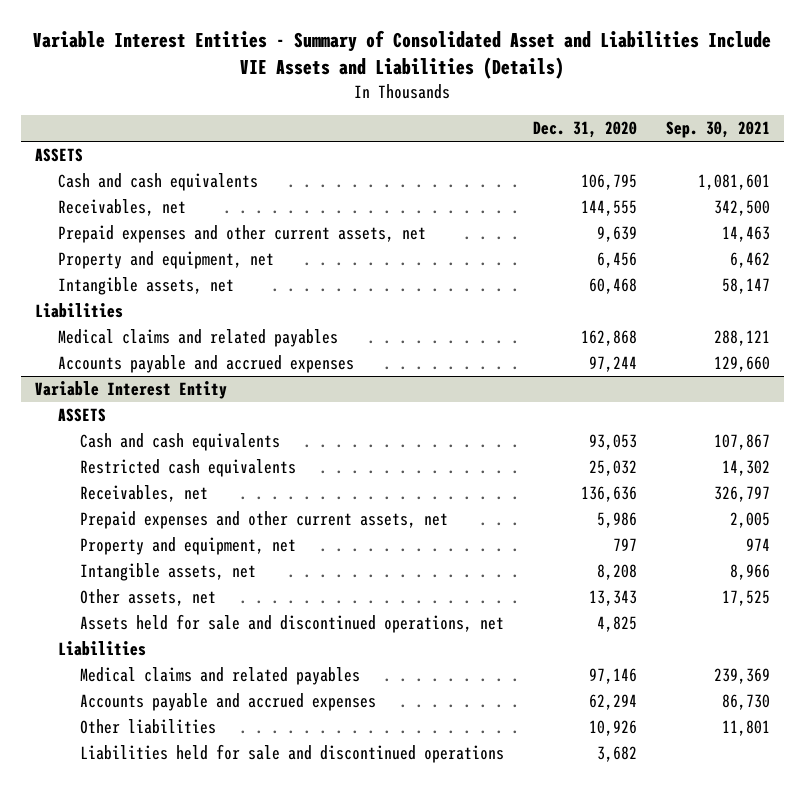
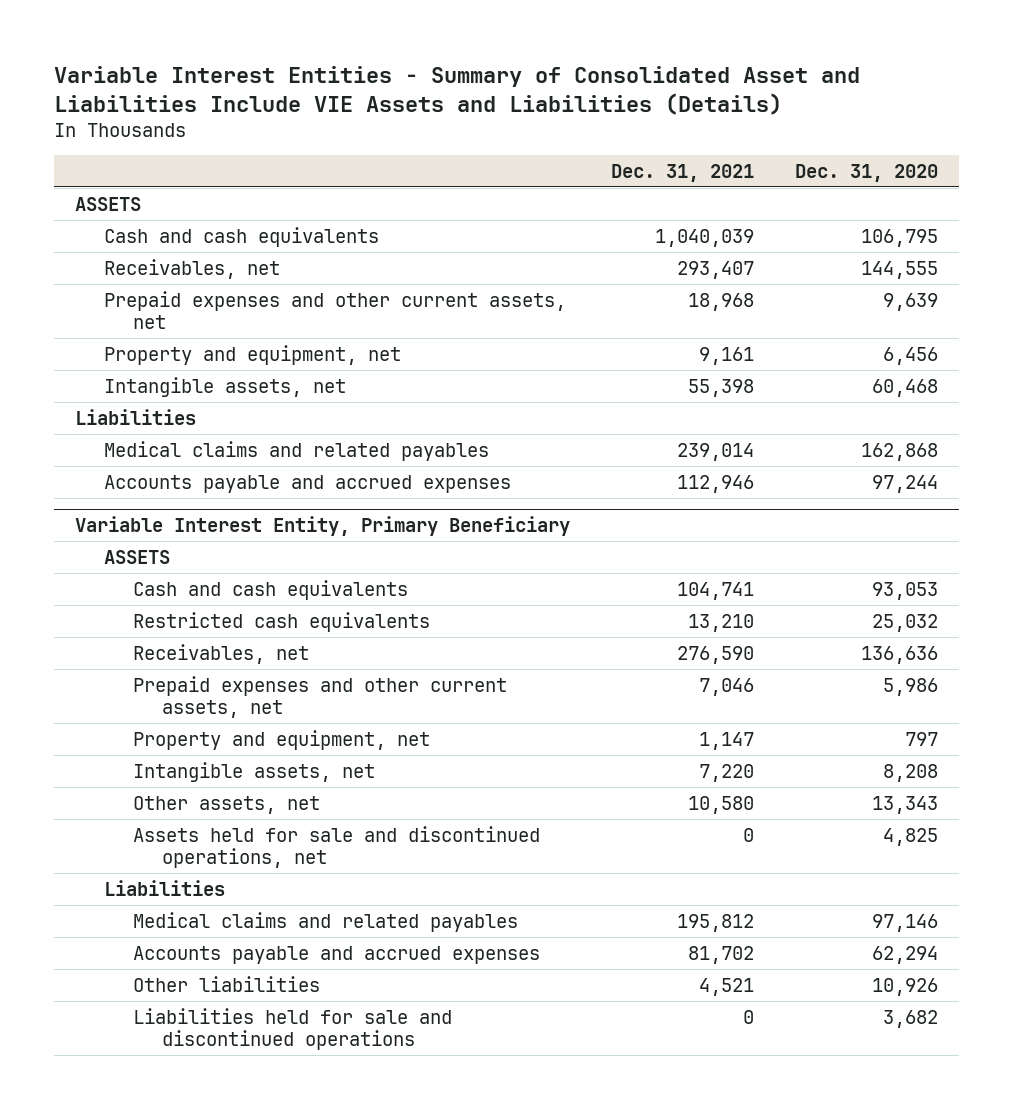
- | Dec. 31, 2020 | Sep. 30, 2021
+ | Dec. 31, 2021 | Dec. 31, 2020
- Variable Interest Entity
+ Variable Interest Entity, Primary Beneficiary

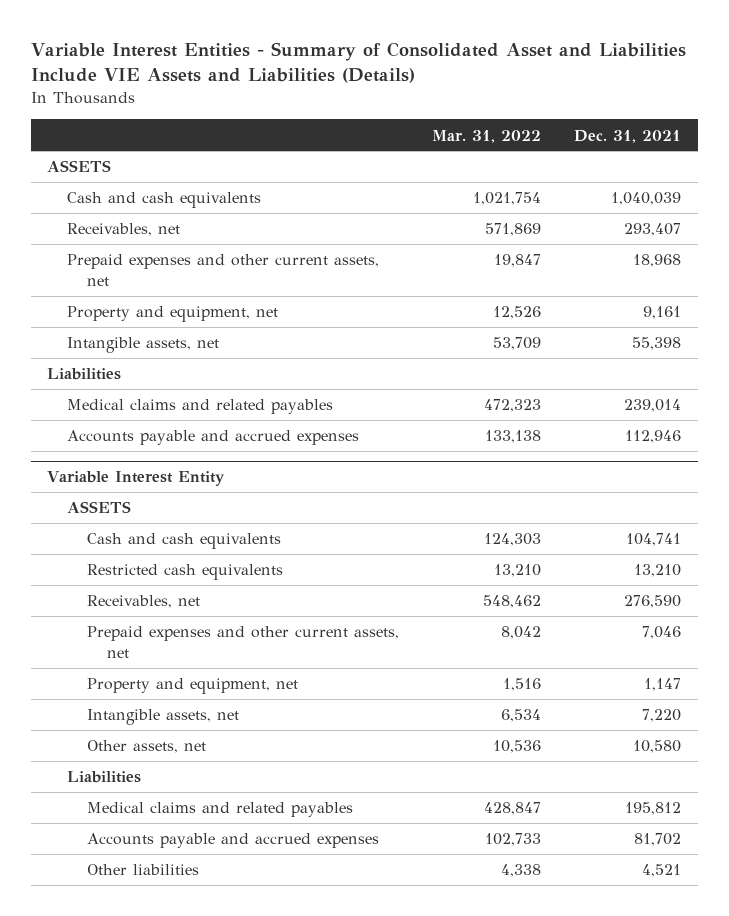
- | Dec. 31, 2021 | Dec. 31, 2020
+ | Mar. 31, 2022 | Dec. 31, 2021
- Variable Interest Entity, Primary Beneficiary
+ Variable Interest Entity
- Assets held for sale and discontinued operations, net | 0 | 4,825
- Liabilities held for sale and discontinued operations | 0 | 3,682

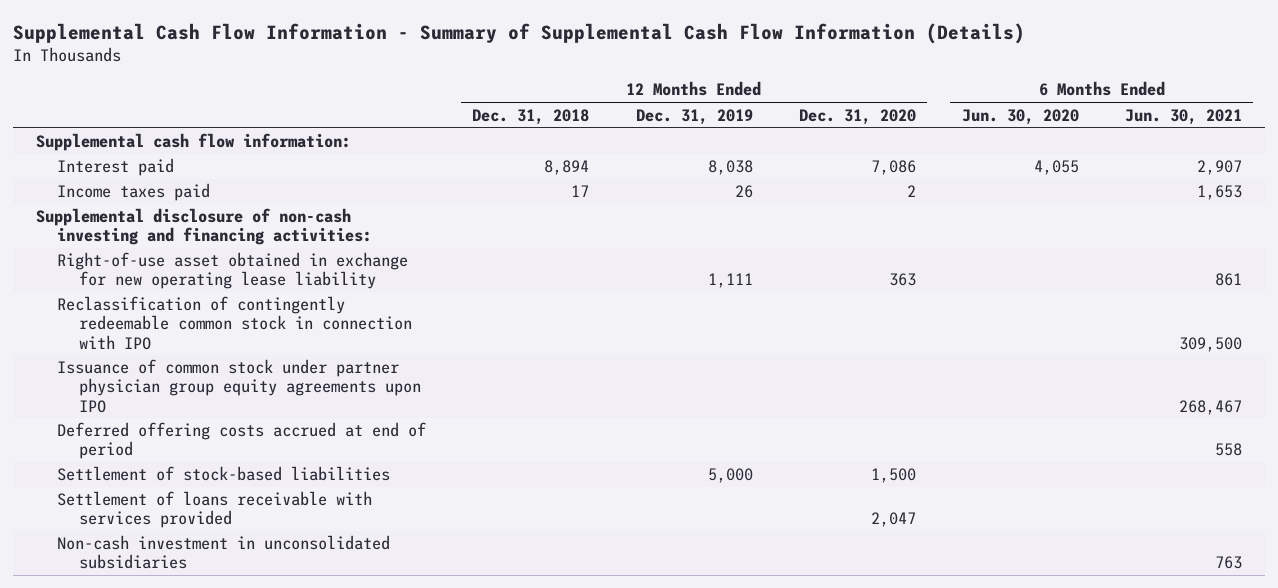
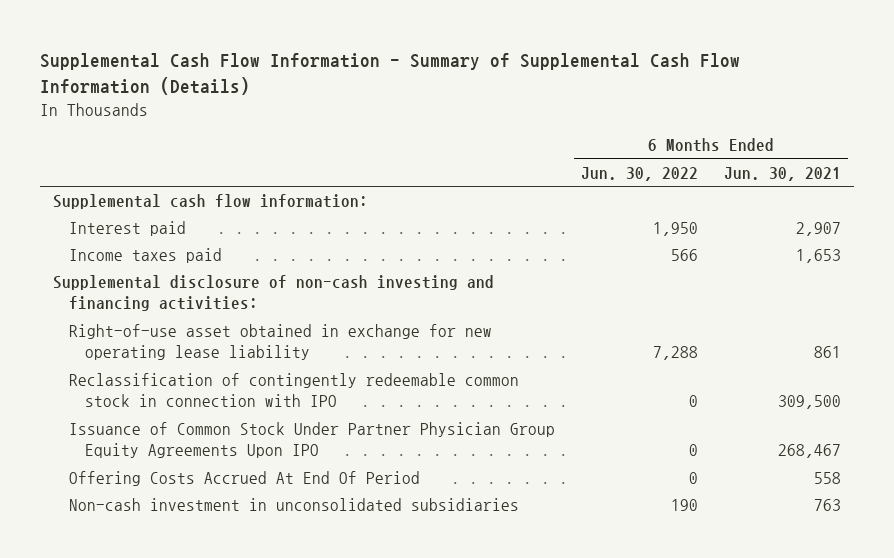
- | 12 Months Ended Dec. 31, 2018 | 12 Months Ended Dec. 31, 2019 | 12 Months Ended Dec. 31, 2020 | 6 Months Ended Jun. 30, 2020 | 6 Months Ended Jun. 30, 2021
+ | 6 Months Ended Jun. 30, 2022 | 6 Months Ended Jun. 30, 2021
- Issuance of common stock under partner physician group equity agreements upon IPO | | | | | 268,467
- Deferred offering costs accrued at end of period | | | | | 558
- Settlement of stock-based liabilities | | 5,000 | 1,500 | |
- Settlement of loans receivable with services provided | | | 2,047 | |
+ Issuance of Common Stock Under Partner Physician Group Equity Agreements Upon IPO | 0 | 268,467
+ Offering Costs Accrued At End Of Period | 0 | 558

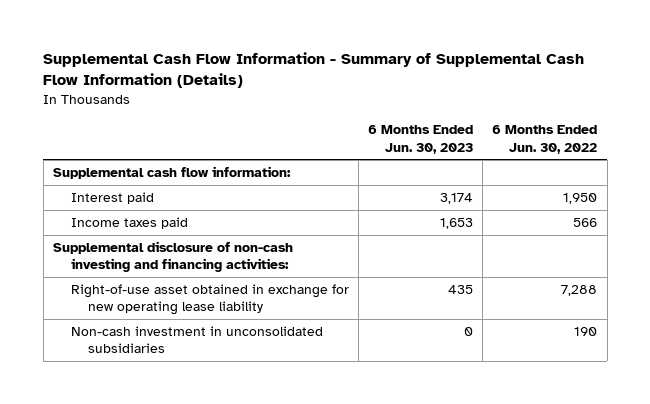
- | 6 Months Ended Jun. 30, 2022 | 6 Months Ended Jun. 30, 2021
+ | 6 Months Ended Jun. 30, 2023 | 6 Months Ended Jun. 30, 2022
- Reclassification of contingently redeemable common stock in connection with IPO | 0 | 309,500
- Issuance of Common Stock Under Partner Physician Group Equity Agreements Upon IPO | 0 | 268,467
- Offering Costs Accrued At End Of Period | 0 | 558

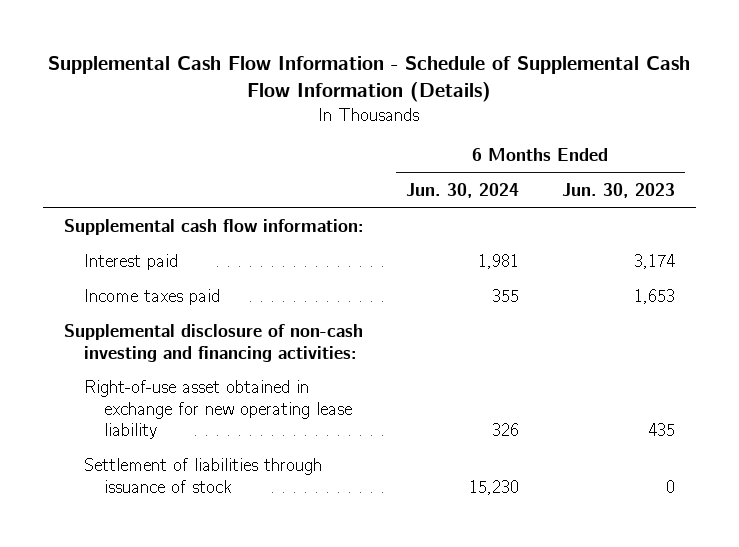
- Supplemental Cash Flow Information - Summary of Supplemental Cash Flow Information (Details)
+ Supplemental Cash Flow Information - Schedule of Supplemental Cash Flow Information (Details)
- | 6 Months Ended Jun. 30, 2023 | 6 Months Ended Jun. 30, 2022
+ | 6 Months Ended Jun. 30, 2024 | 6 Months Ended Jun. 30, 2023
- Non-cash investment in unconsolidated subsidiaries | 0 | 190
+ Settlement of liabilities through issuance of stock | 15,230 | 0

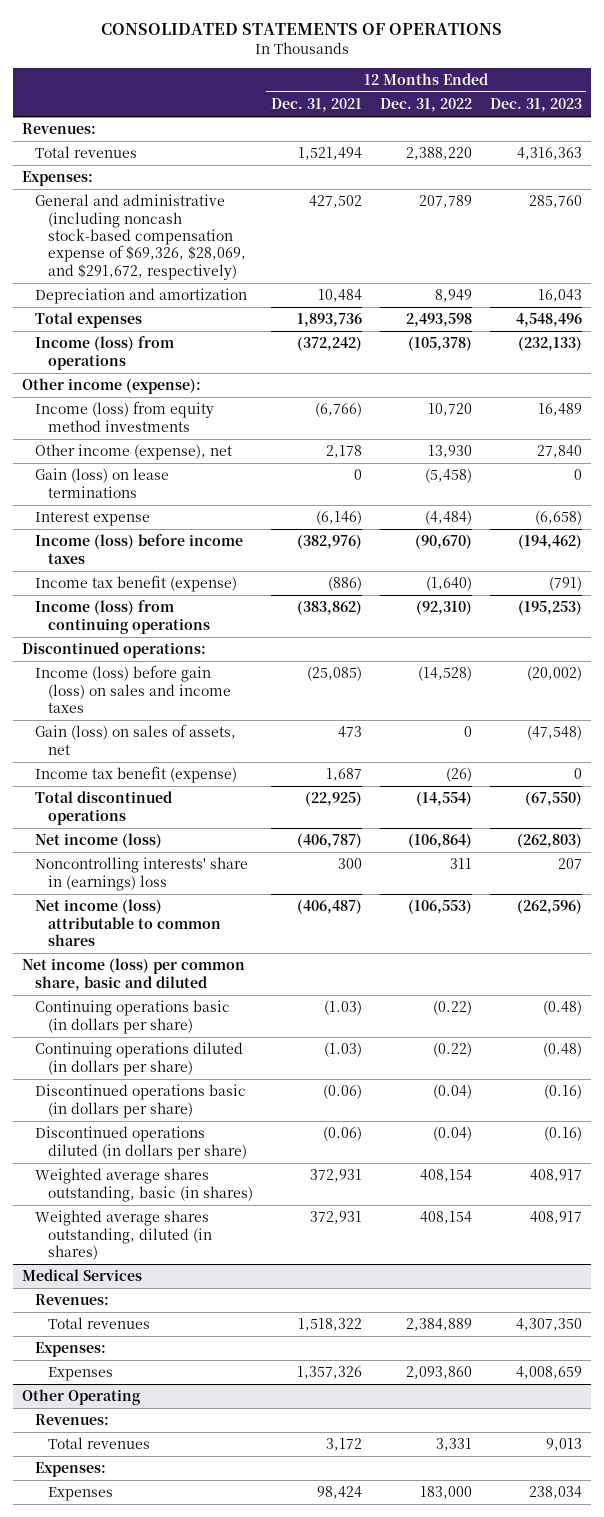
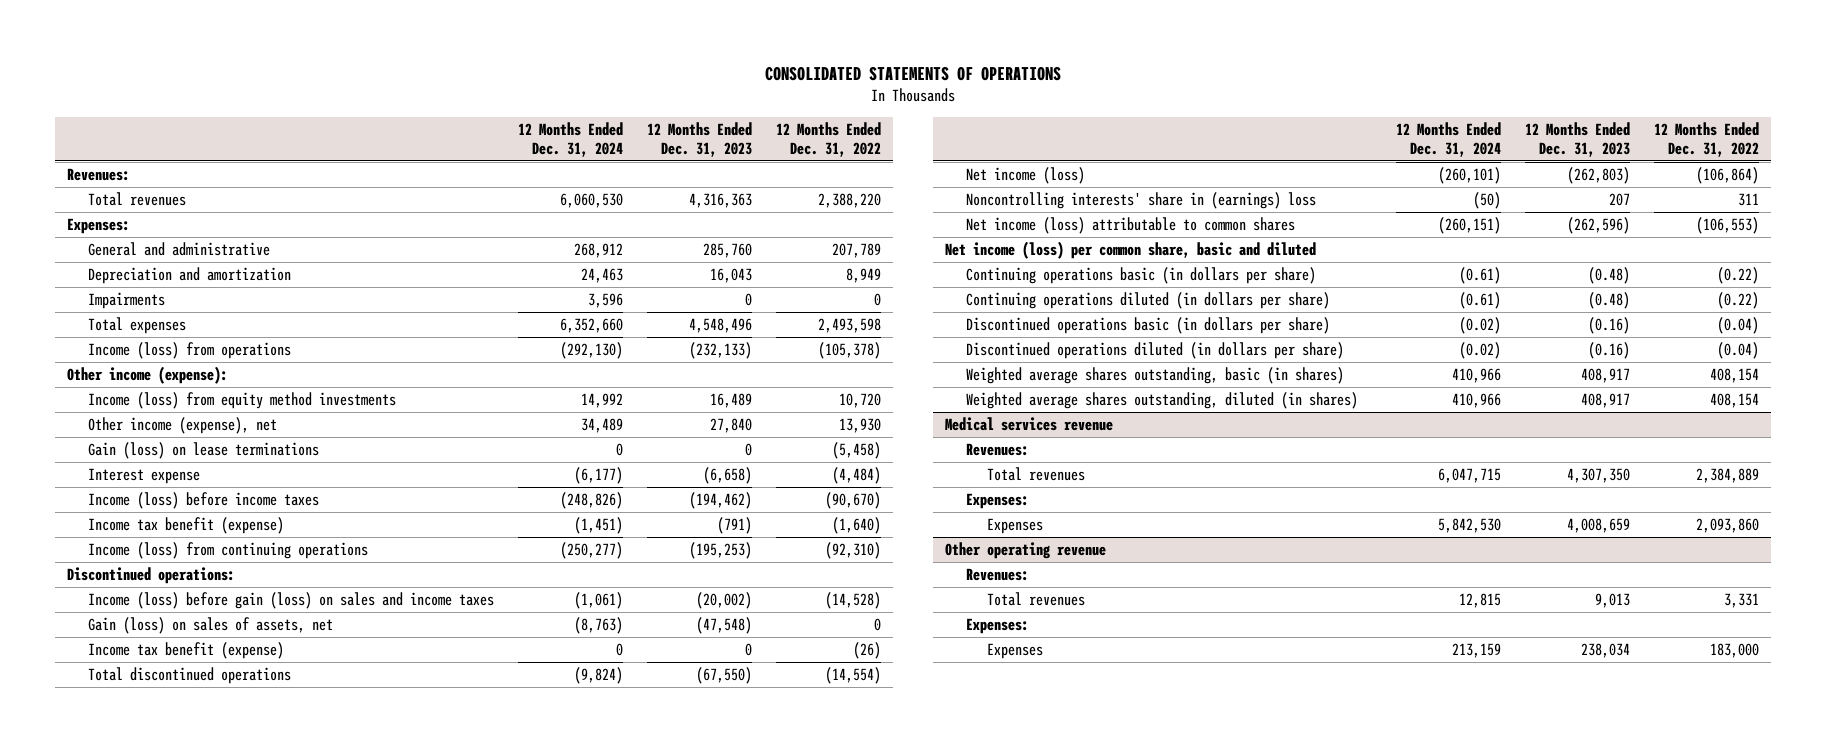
- | 12 Months Ended Dec. 31, 2021 | 12 Months Ended Dec. 31, 2022 | 12 Months Ended Dec. 31, 2023
+ | 12 Months Ended Dec. 31, 2024 | 12 Months Ended Dec. 31, 2023 | 12 Months Ended Dec. 31, 2022
- General and administrative (including noncash stock-based compensation expense of $69,326, $28,069, and $291,672, respectively) | 427,502 | 207,789 | 285,760
+ General and administrative | 268,912 | 285,760 | 207,789
+ Impairments | 3,596 | 0 | 0
- Medical Services
+ Medical services revenue
- Other Operating
+ Other operating revenue

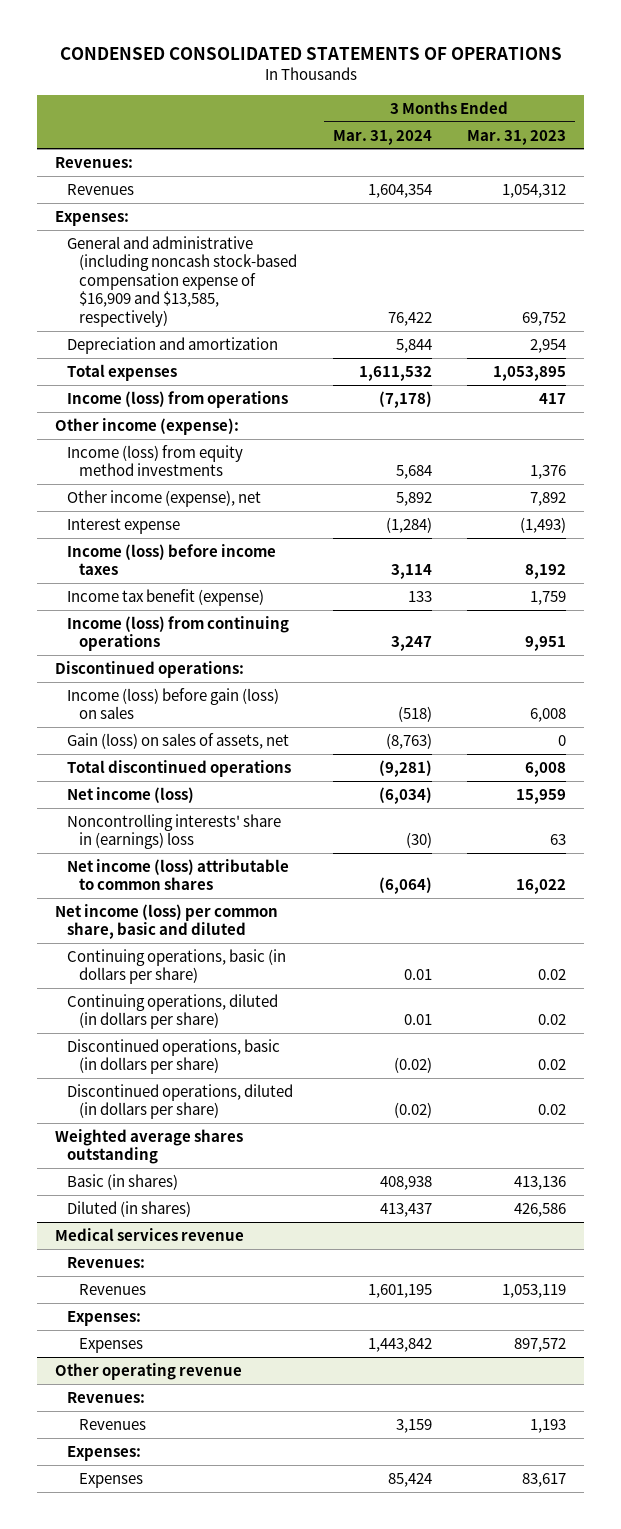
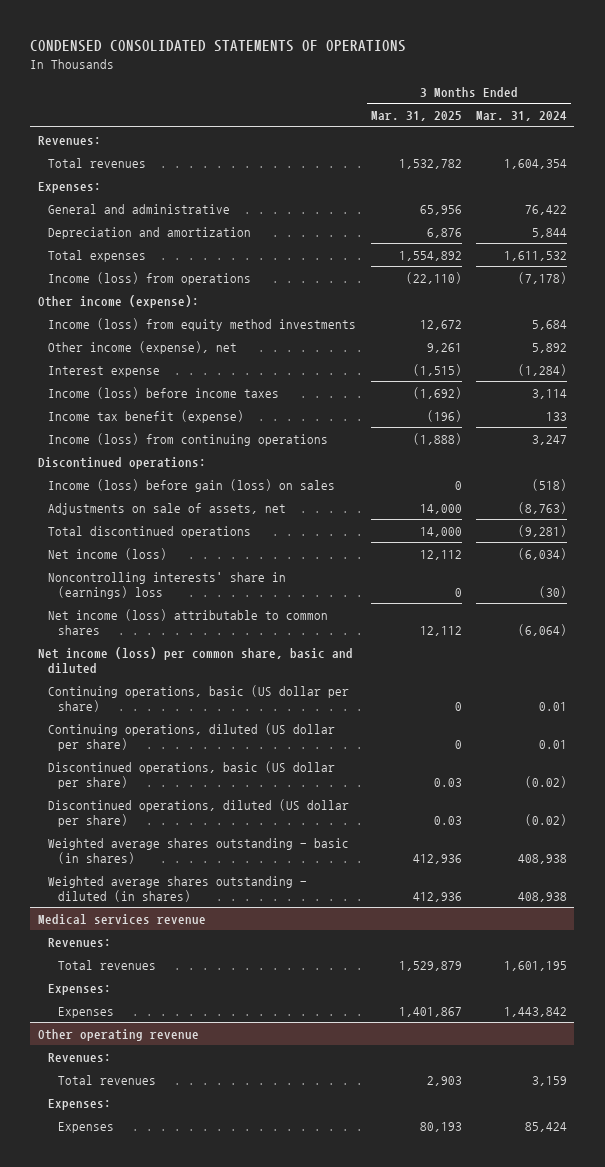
- | 3 Months Ended Mar. 31, 2024 | 3 Months Ended Mar. 31, 2023
+ | 3 Months Ended Mar. 31, 2025 | 3 Months Ended Mar. 31, 2024
- Revenues | 1,604,354 | 1,054,312
+ Total revenues | 1,532,782 | 1,604,354
- General and administrative (including noncash stock-based compensation expense of $16,909 and $13,585, respectively) | 76,422 | 69,752
+ General and administrative | 65,956 | 76,422
- Gain (loss) on sales of assets, net | (8,763) | 0
+ Adjustments on sale of assets, net | 14,000 | (8,763)
- Continuing operations, basic (in dollars per share) | 0.01 | 0.02
- Continuing operations, diluted (in dollars per share) | 0.01 | 0.02
- Discontinued operations, basic (in dollars per share) | (0.02) | 0.02
- Discontinued operations, diluted (in dollars per share) | (0.02) | 0.02
- Weighted average shares outstanding
- Basic (in shares) | 408,938 | 413,136
- Diluted (in shares) | 413,437 | 426,586
+ Continuing operations, basic (US dollar per share) | 0 | 0.01
+ Continuing operations, diluted (US dollar per share) | 0 | 0.01
+ Discontinued operations, basic (US dollar per share) | 0.03 | (0.02)
+ Discontinued operations, diluted (US dollar per share) | 0.03 | (0.02)
+ Weighted average shares outstanding - basic (in shares) | 412,936 | 408,938
+ Weighted average shares outstanding - diluted (in shares) | 412,936 | 408,938
@ Medical services revenue
- Revenues | 1,601,195 | 1,053,119
+ Total revenues | 1,529,879 | 1,601,195
@ Other operating revenue
- Revenues | 3,159 | 1,193
+ Total revenues | 2,903 | 3,159

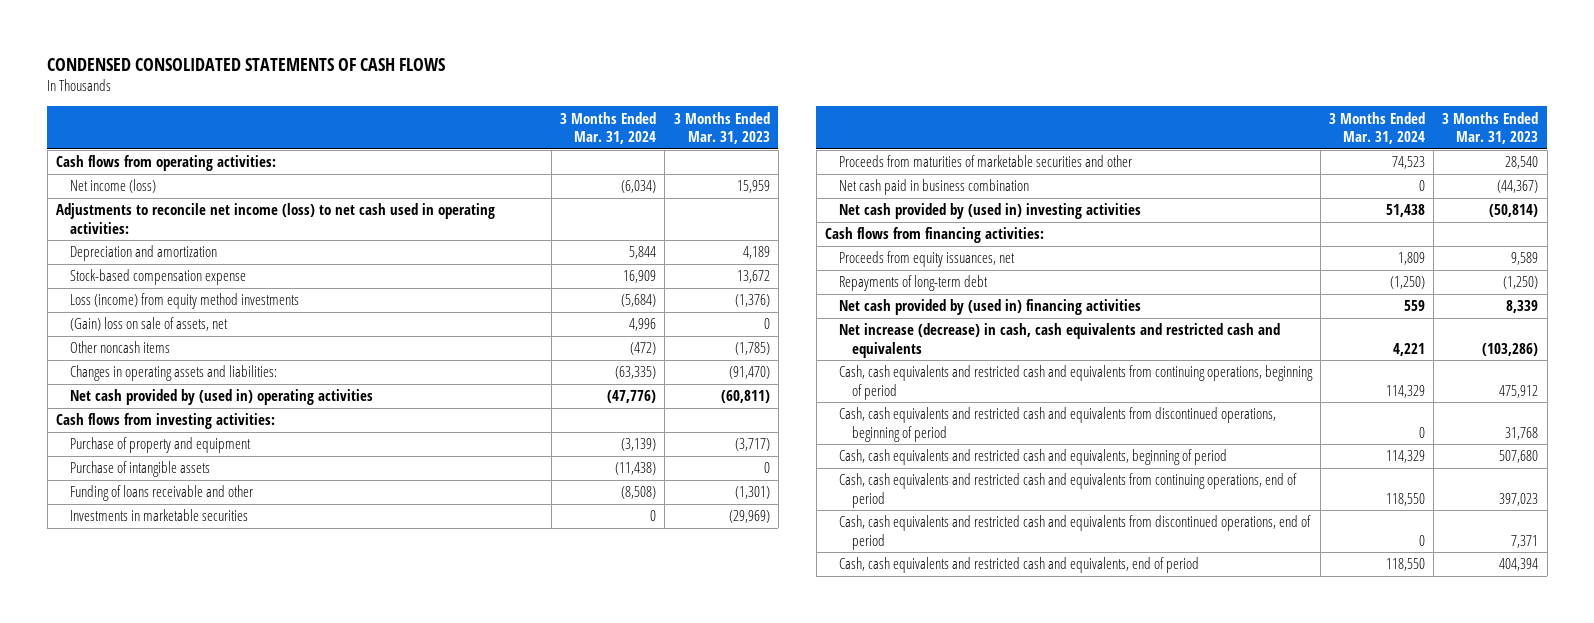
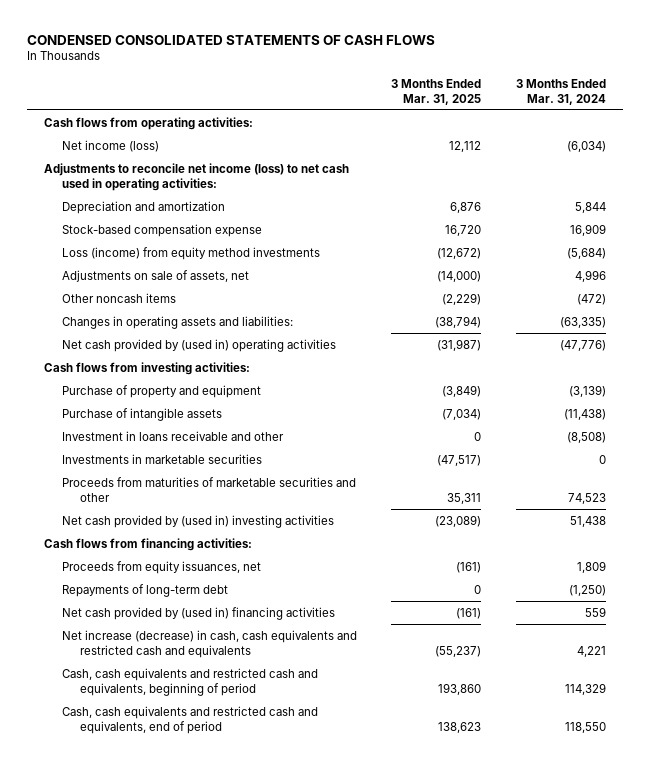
- | 3 Months Ended Mar. 31, 2024 | 3 Months Ended Mar. 31, 2023
+ | 3 Months Ended Mar. 31, 2025 | 3 Months Ended Mar. 31, 2024
- (Gain) loss on sale of assets, net | 4,996 | 0
+ Adjustments on sale of assets, net | (14,000) | 4,996
- Funding of loans receivable and other | (8,508) | (1,301)
+ Investment in loans receivable and other | 0 | (8,508)
- Net cash paid in business combination | 0 | (44,367)
- Cash, cash equivalents and restricted cash and equivalents from continuing operations, beginning of period | 114,329 | 475,912
- Cash, cash equivalents and restricted cash and equivalents from discontinued operations, beginning of period | 0 | 31,768
- Cash, cash equivalents and restricted cash and equivalents from continuing operations, end of period | 118,550 | 397,023
- Cash, cash equivalents and restricted cash and equivalents from discontinued operations, end of period | 0 | 7,371

